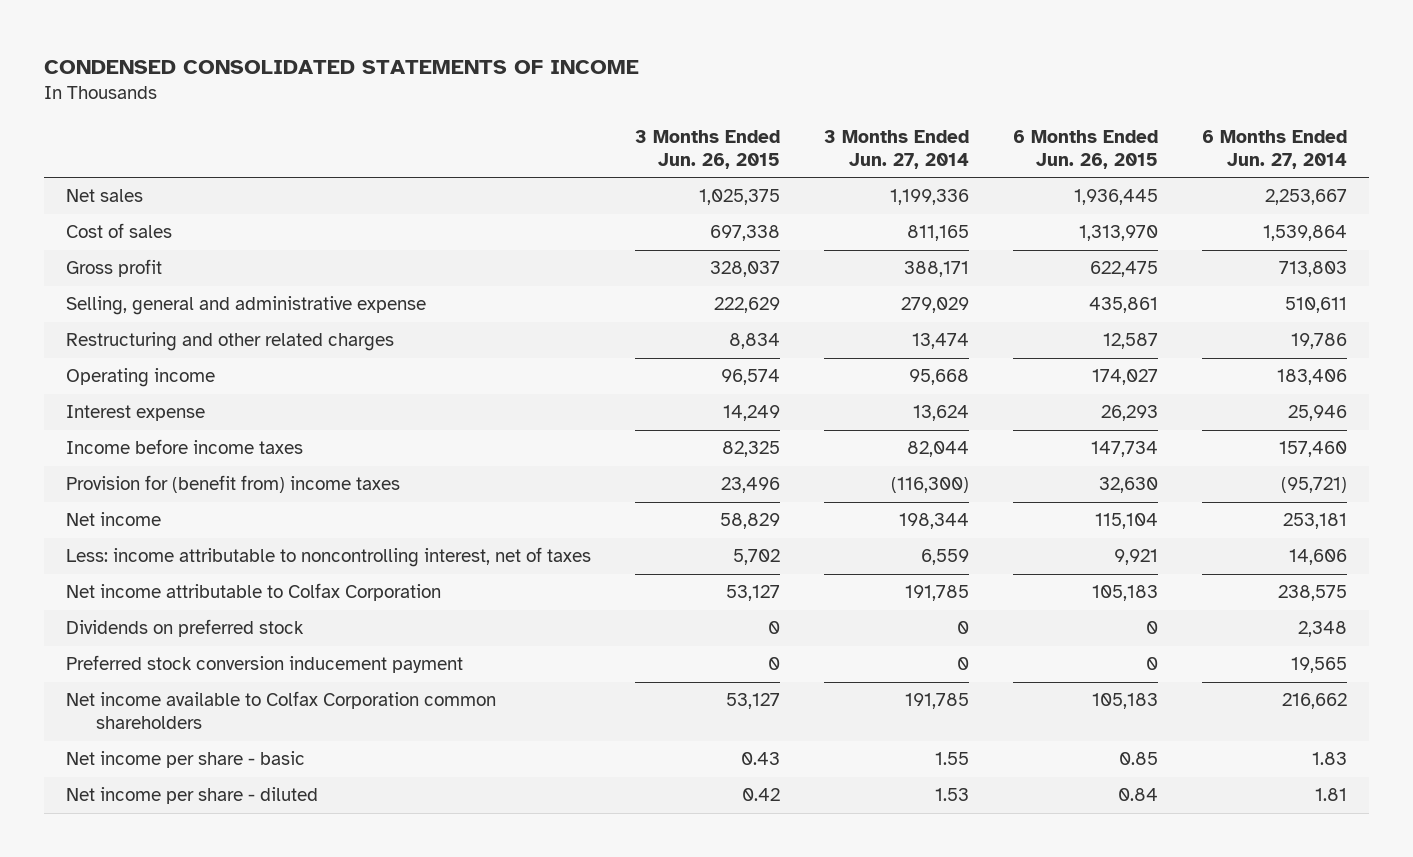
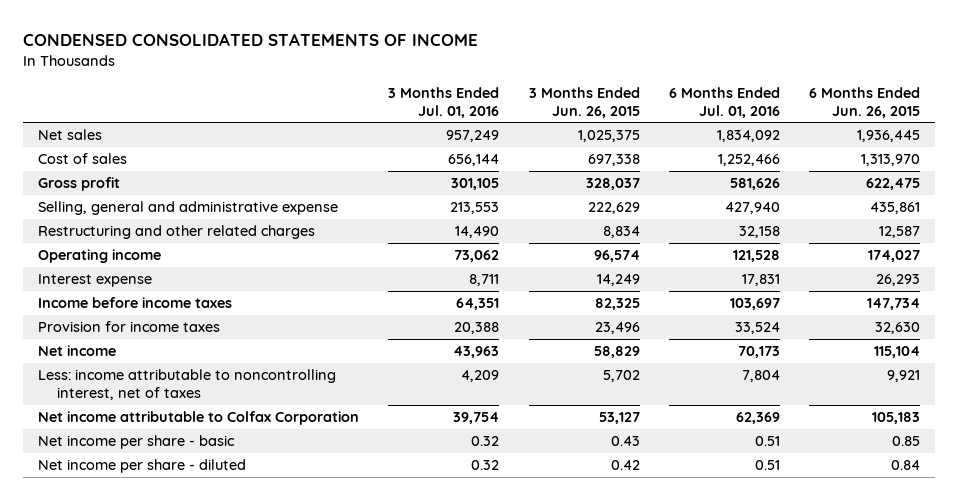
- | 3 Months Ended Jun. 26, 2015 | 3 Months Ended Jun. 27, 2014 | 6 Months Ended Jun. 26, 2015 | 6 Months Ended Jun. 27, 2014
+ | 3 Months Ended Jul. 01, 2016 | 3 Months Ended Jun. 26, 2015 | 6 Months Ended Jul. 01, 2016 | 6 Months Ended Jun. 26, 2015
- Provision for (benefit from) income taxes | 23,496 | (116,300) | 32,630 | (95,721)
+ Provision for income taxes | 20,388 | 23,496 | 33,524 | 32,630
- Dividends on preferred stock | 0 | 0 | 0 | 2,348
- Preferred stock conversion inducement payment | 0 | 0 | 0 | 19,565
- Net income available to Colfax Corporation common shareholders | 53,127 | 191,785 | 105,183 | 216,662

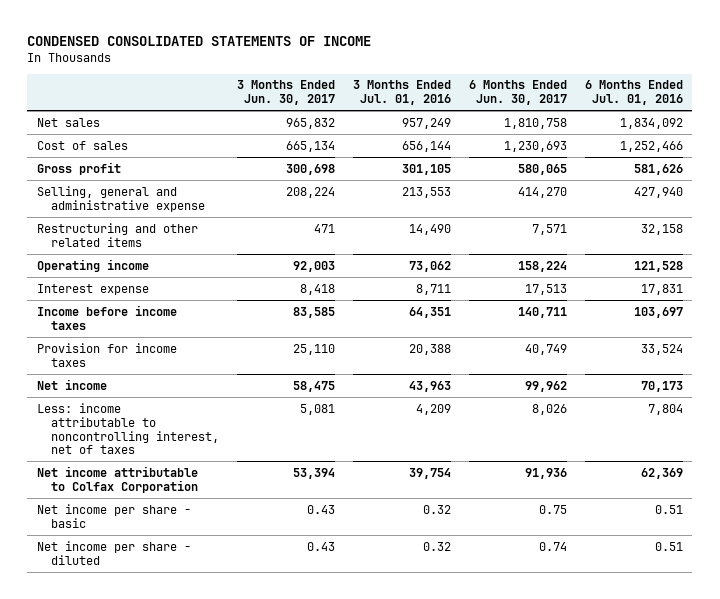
- | 3 Months Ended Jul. 01, 2016 | 3 Months Ended Jun. 26, 2015 | 6 Months Ended Jul. 01, 2016 | 6 Months Ended Jun. 26, 2015
+ | 3 Months Ended Jun. 30, 2017 | 3 Months Ended Jul. 01, 2016 | 6 Months Ended Jun. 30, 2017 | 6 Months Ended Jul. 01, 2016
- Restructuring and other related charges | 14,490 | 8,834 | 32,158 | 12,587
+ Restructuring and other related items | 471 | 14,490 | 7,571 | 32,158

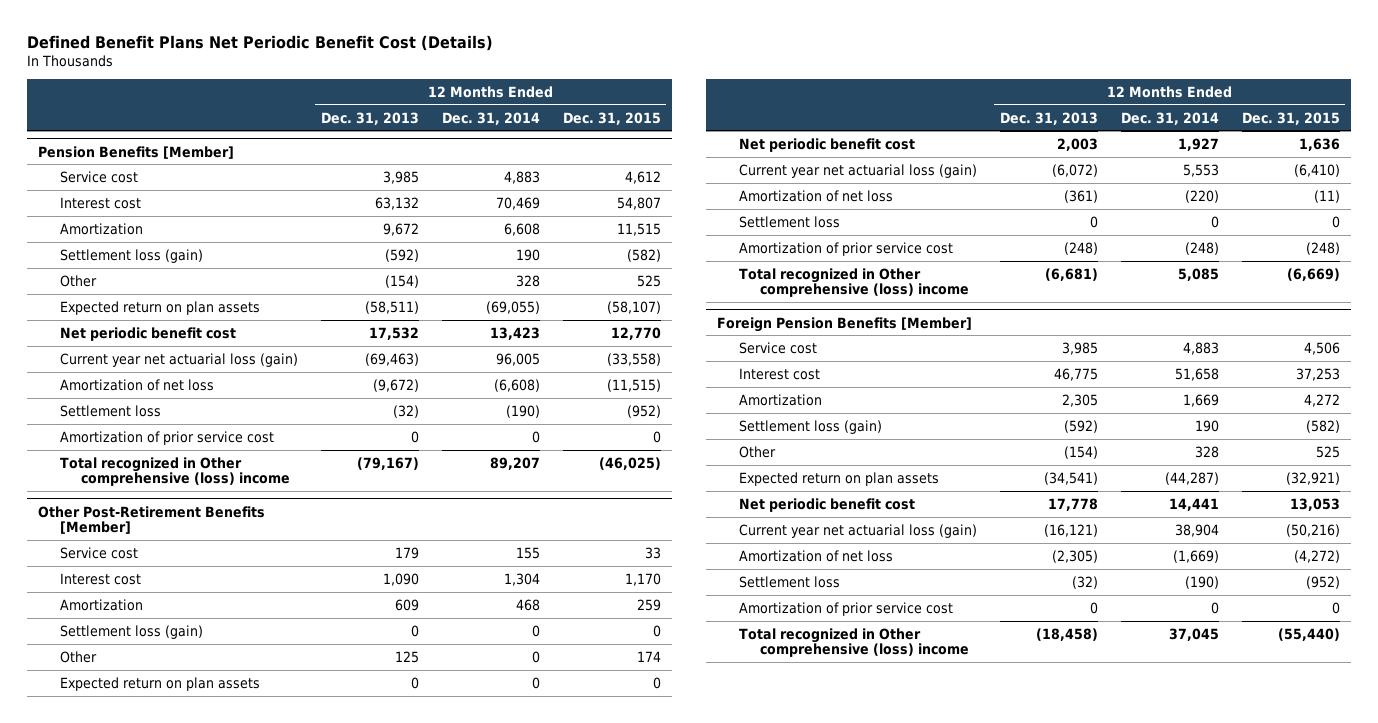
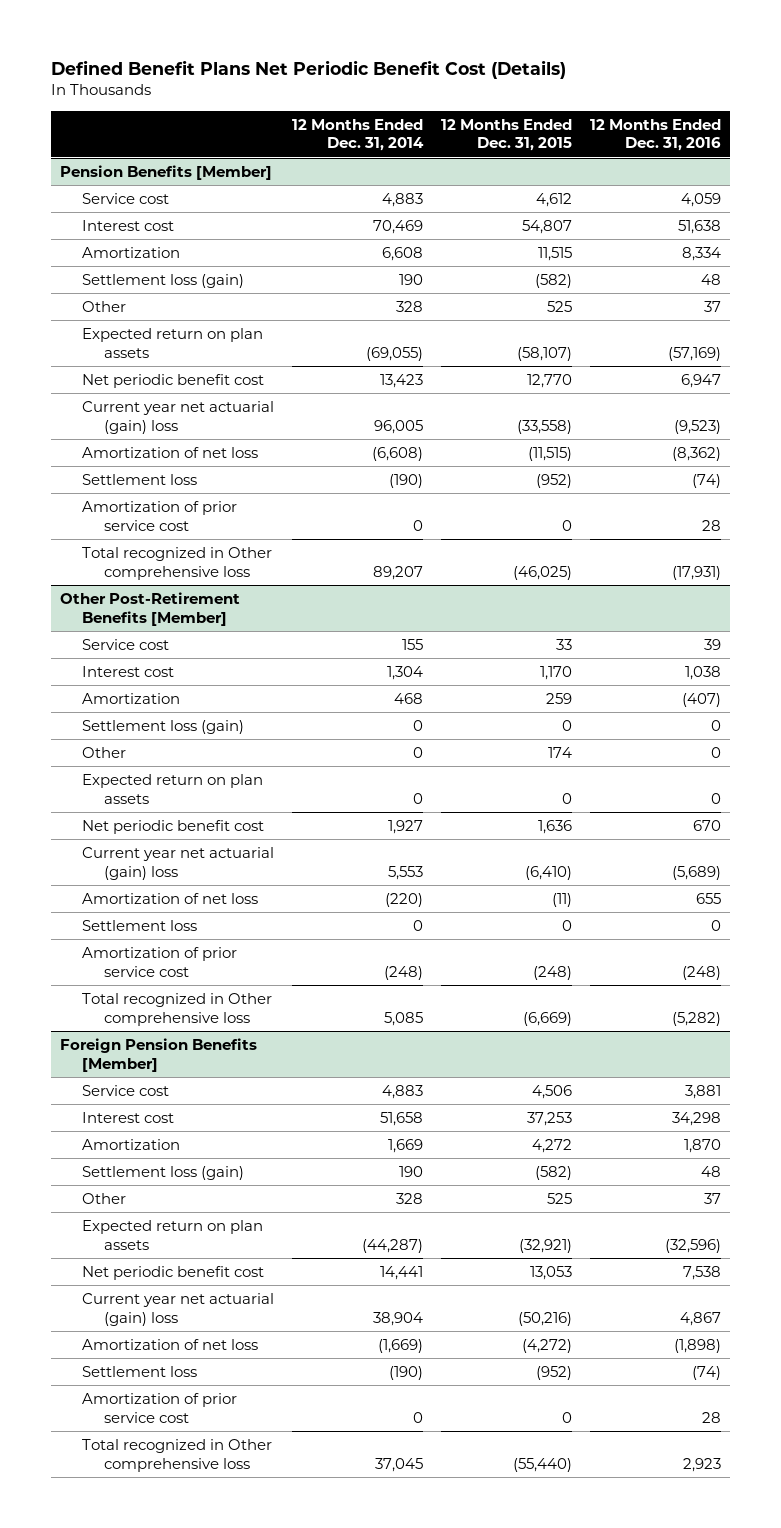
- | 12 Months Ended Dec. 31, 2013 | 12 Months Ended Dec. 31, 2014 | 12 Months Ended Dec. 31, 2015
+ | 12 Months Ended Dec. 31, 2014 | 12 Months Ended Dec. 31, 2015 | 12 Months Ended Dec. 31, 2016
@ Pension Benefits [Member]
- Current year net actuarial loss (gain) | (69,463) | 96,005 | (33,558)
+ Current year net actuarial (gain) loss | 96,005 | (33,558) | (9,523)
- Total recognized in Other comprehensive (loss) income | (79,167) | 89,207 | (46,025)
+ Total recognized in Other comprehensive loss | 89,207 | (46,025) | (17,931)
@ Other Post-Retirement Benefits [Member]
- Current year net actuarial loss (gain) | (6,072) | 5,553 | (6,410)
+ Current year net actuarial (gain) loss | 5,553 | (6,410) | (5,689)
- Total recognized in Other comprehensive (loss) income | (6,681) | 5,085 | (6,669)
+ Total recognized in Other comprehensive loss | 5,085 | (6,669) | (5,282)
@ Foreign Pension Benefits [Member]
- Current year net actuarial loss (gain) | (16,121) | 38,904 | (50,216)
+ Current year net actuarial (gain) loss | 38,904 | (50,216) | 4,867
- Total recognized in Other comprehensive (loss) income | (18,458) | 37,045 | (55,440)
+ Total recognized in Other comprehensive loss | 37,045 | (55,440) | 2,923

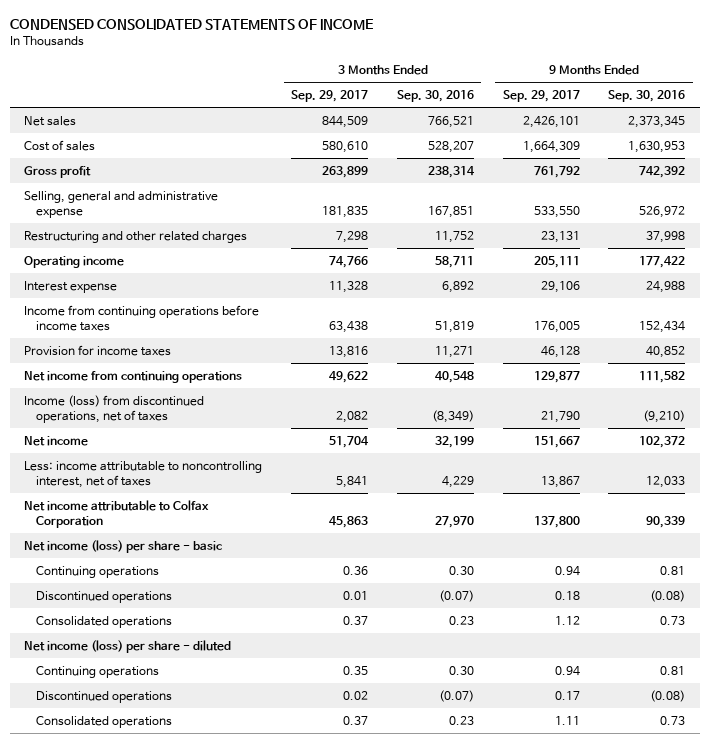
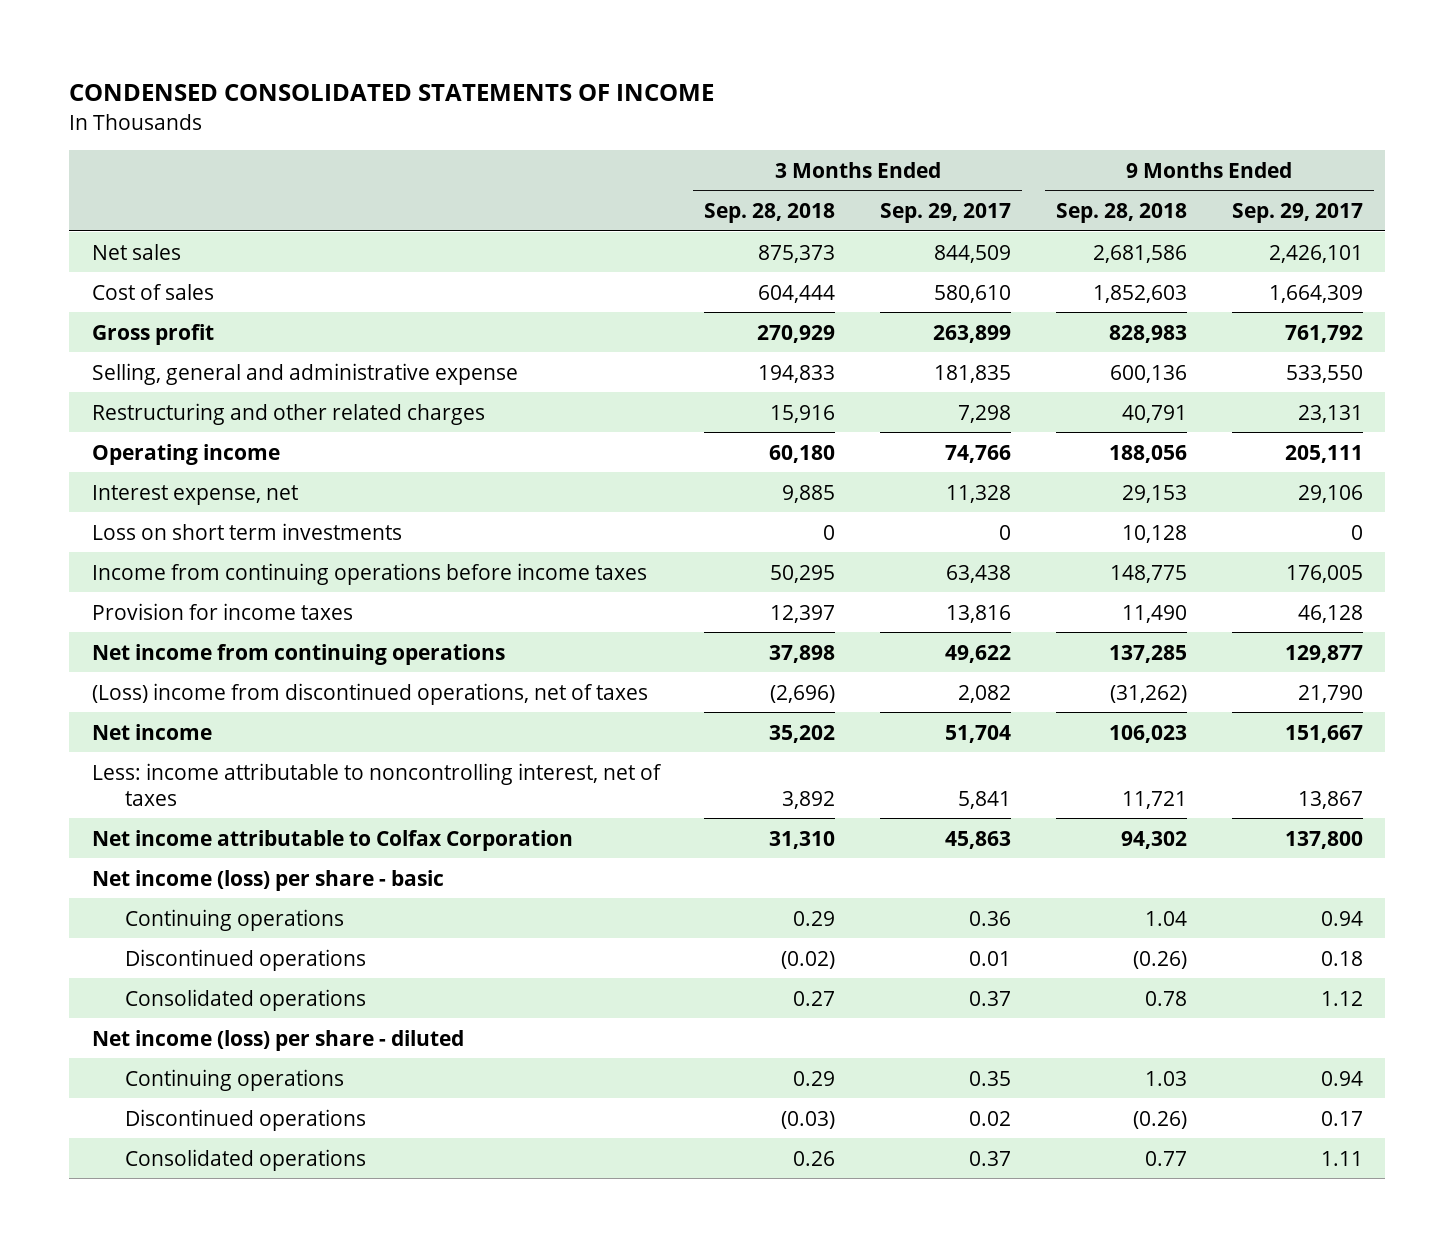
- | 3 Months Ended Sep. 29, 2017 | 3 Months Ended Sep. 30, 2016 | 9 Months Ended Sep. 29, 2017 | 9 Months Ended Sep. 30, 2016
+ | 3 Months Ended Sep. 28, 2018 | 3 Months Ended Sep. 29, 2017 | 9 Months Ended Sep. 28, 2018 | 9 Months Ended Sep. 29, 2017
- Interest expense | 11,328 | 6,892 | 29,106 | 24,988
+ Interest expense, net | 9,885 | 11,328 | 29,153 | 29,106
+ Loss on short term investments | 0 | 0 | 10,128 | 0
- Income (loss) from discontinued operations, net of taxes | 2,082 | (8,349) | 21,790 | (9,210)
+ (Loss) income from discontinued operations, net of taxes | (2,696) | 2,082 | (31,262) | 21,790

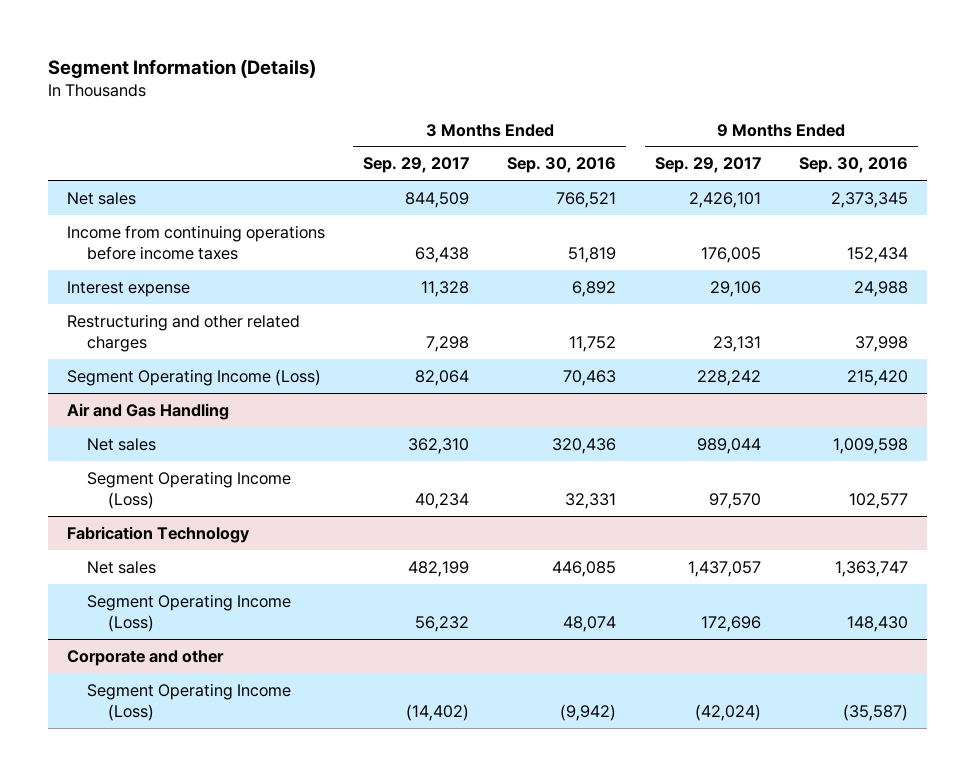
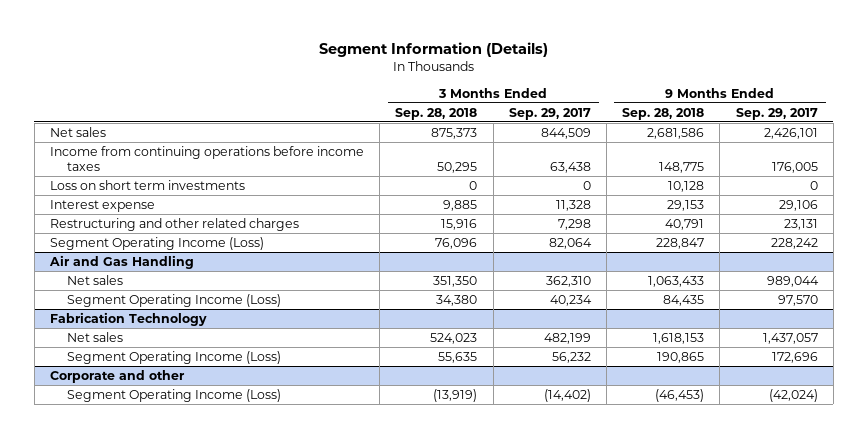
- | 3 Months Ended Sep. 29, 2017 | 3 Months Ended Sep. 30, 2016 | 9 Months Ended Sep. 29, 2017 | 9 Months Ended Sep. 30, 2016
+ | 3 Months Ended Sep. 28, 2018 | 3 Months Ended Sep. 29, 2017 | 9 Months Ended Sep. 28, 2018 | 9 Months Ended Sep. 29, 2017
+ Loss on short term investments | 0 | 0 | 10,128 | 0

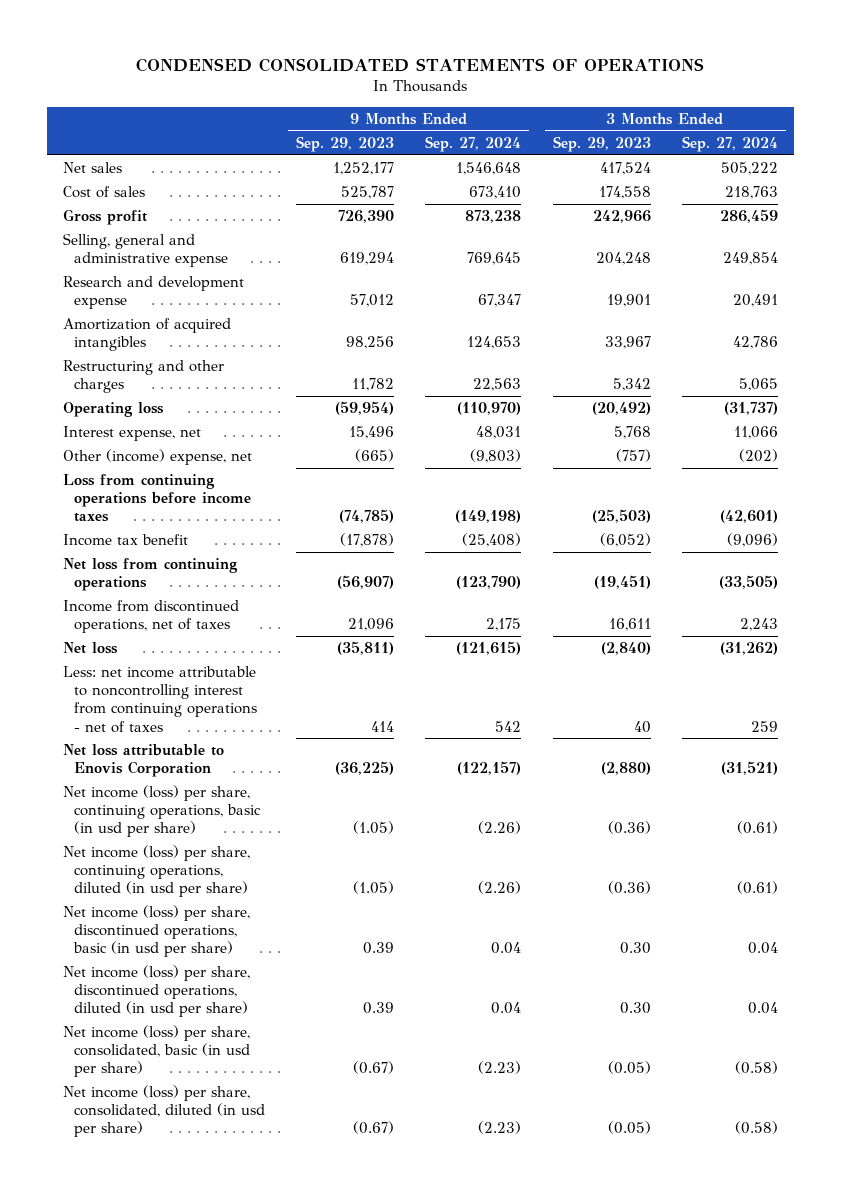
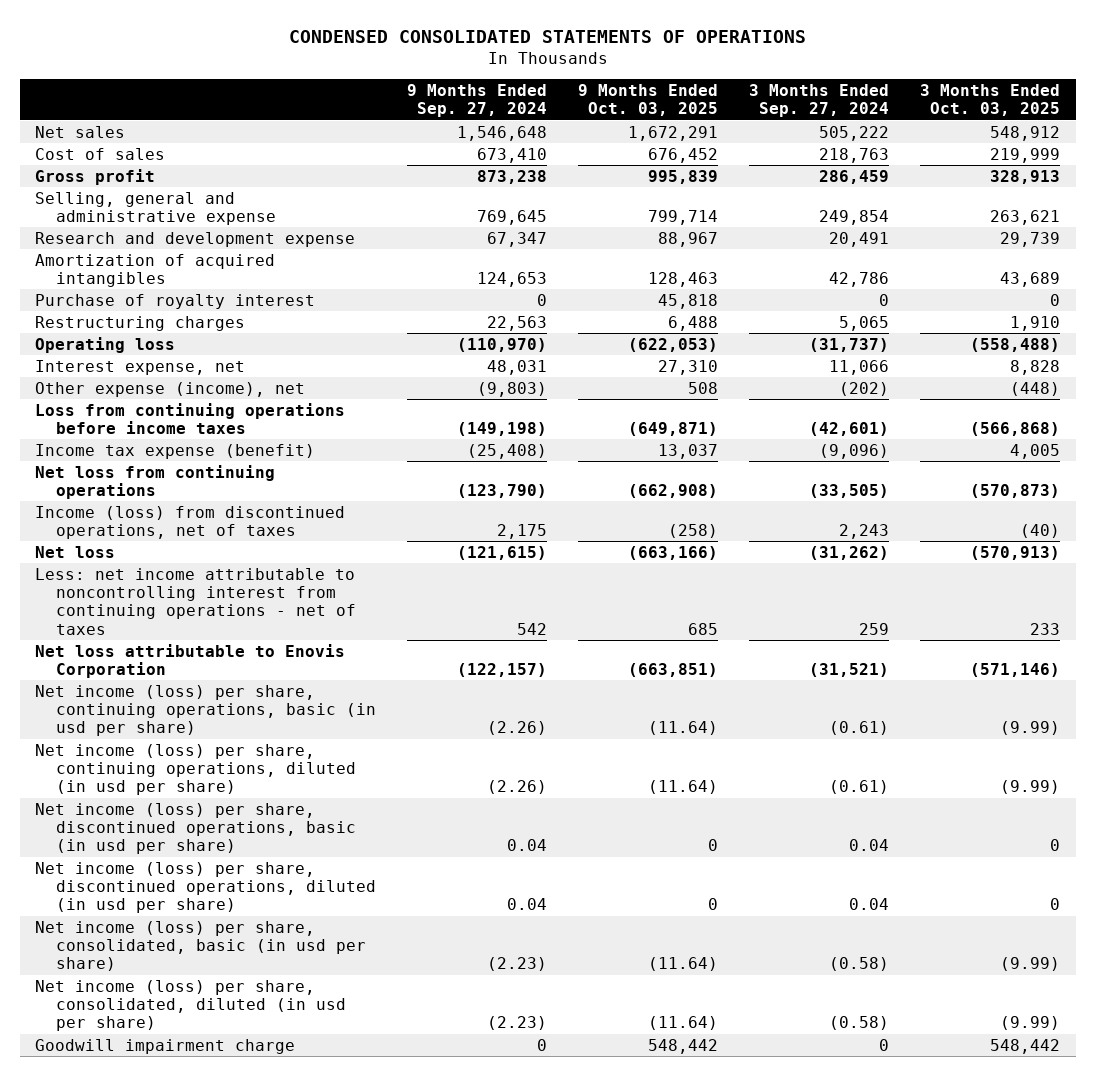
- | 9 Months Ended Sep. 29, 2023 | 9 Months Ended Sep. 27, 2024 | 3 Months Ended Sep. 29, 2023 | 3 Months Ended Sep. 27, 2024
+ | 9 Months Ended Sep. 27, 2024 | 9 Months Ended Oct. 03, 2025 | 3 Months Ended Sep. 27, 2024 | 3 Months Ended Oct. 03, 2025
- Restructuring and other charges | 11,782 | 22,563 | 5,342 | 5,065
+ Purchase of royalty interest | 0 | 45,818 | 0 | 0
+ Restructuring charges | 22,563 | 6,488 | 5,065 | 1,910
- Other (income) expense, net | (665) | (9,803) | (757) | (202)
+ Other expense (income), net | (9,803) | 508 | (202) | (448)
- Income tax benefit | (17,878) | (25,408) | (6,052) | (9,096)
+ Income tax expense (benefit) | (25,408) | 13,037 | (9,096) | 4,005
- Income from discontinued operations, net of taxes | 21,096 | 2,175 | 16,611 | 2,243
+ Income (loss) from discontinued operations, net of taxes | 2,175 | (258) | 2,243 | (40)
+ Goodwill impairment charge | 0 | 548,442 | 0 | 548,442

